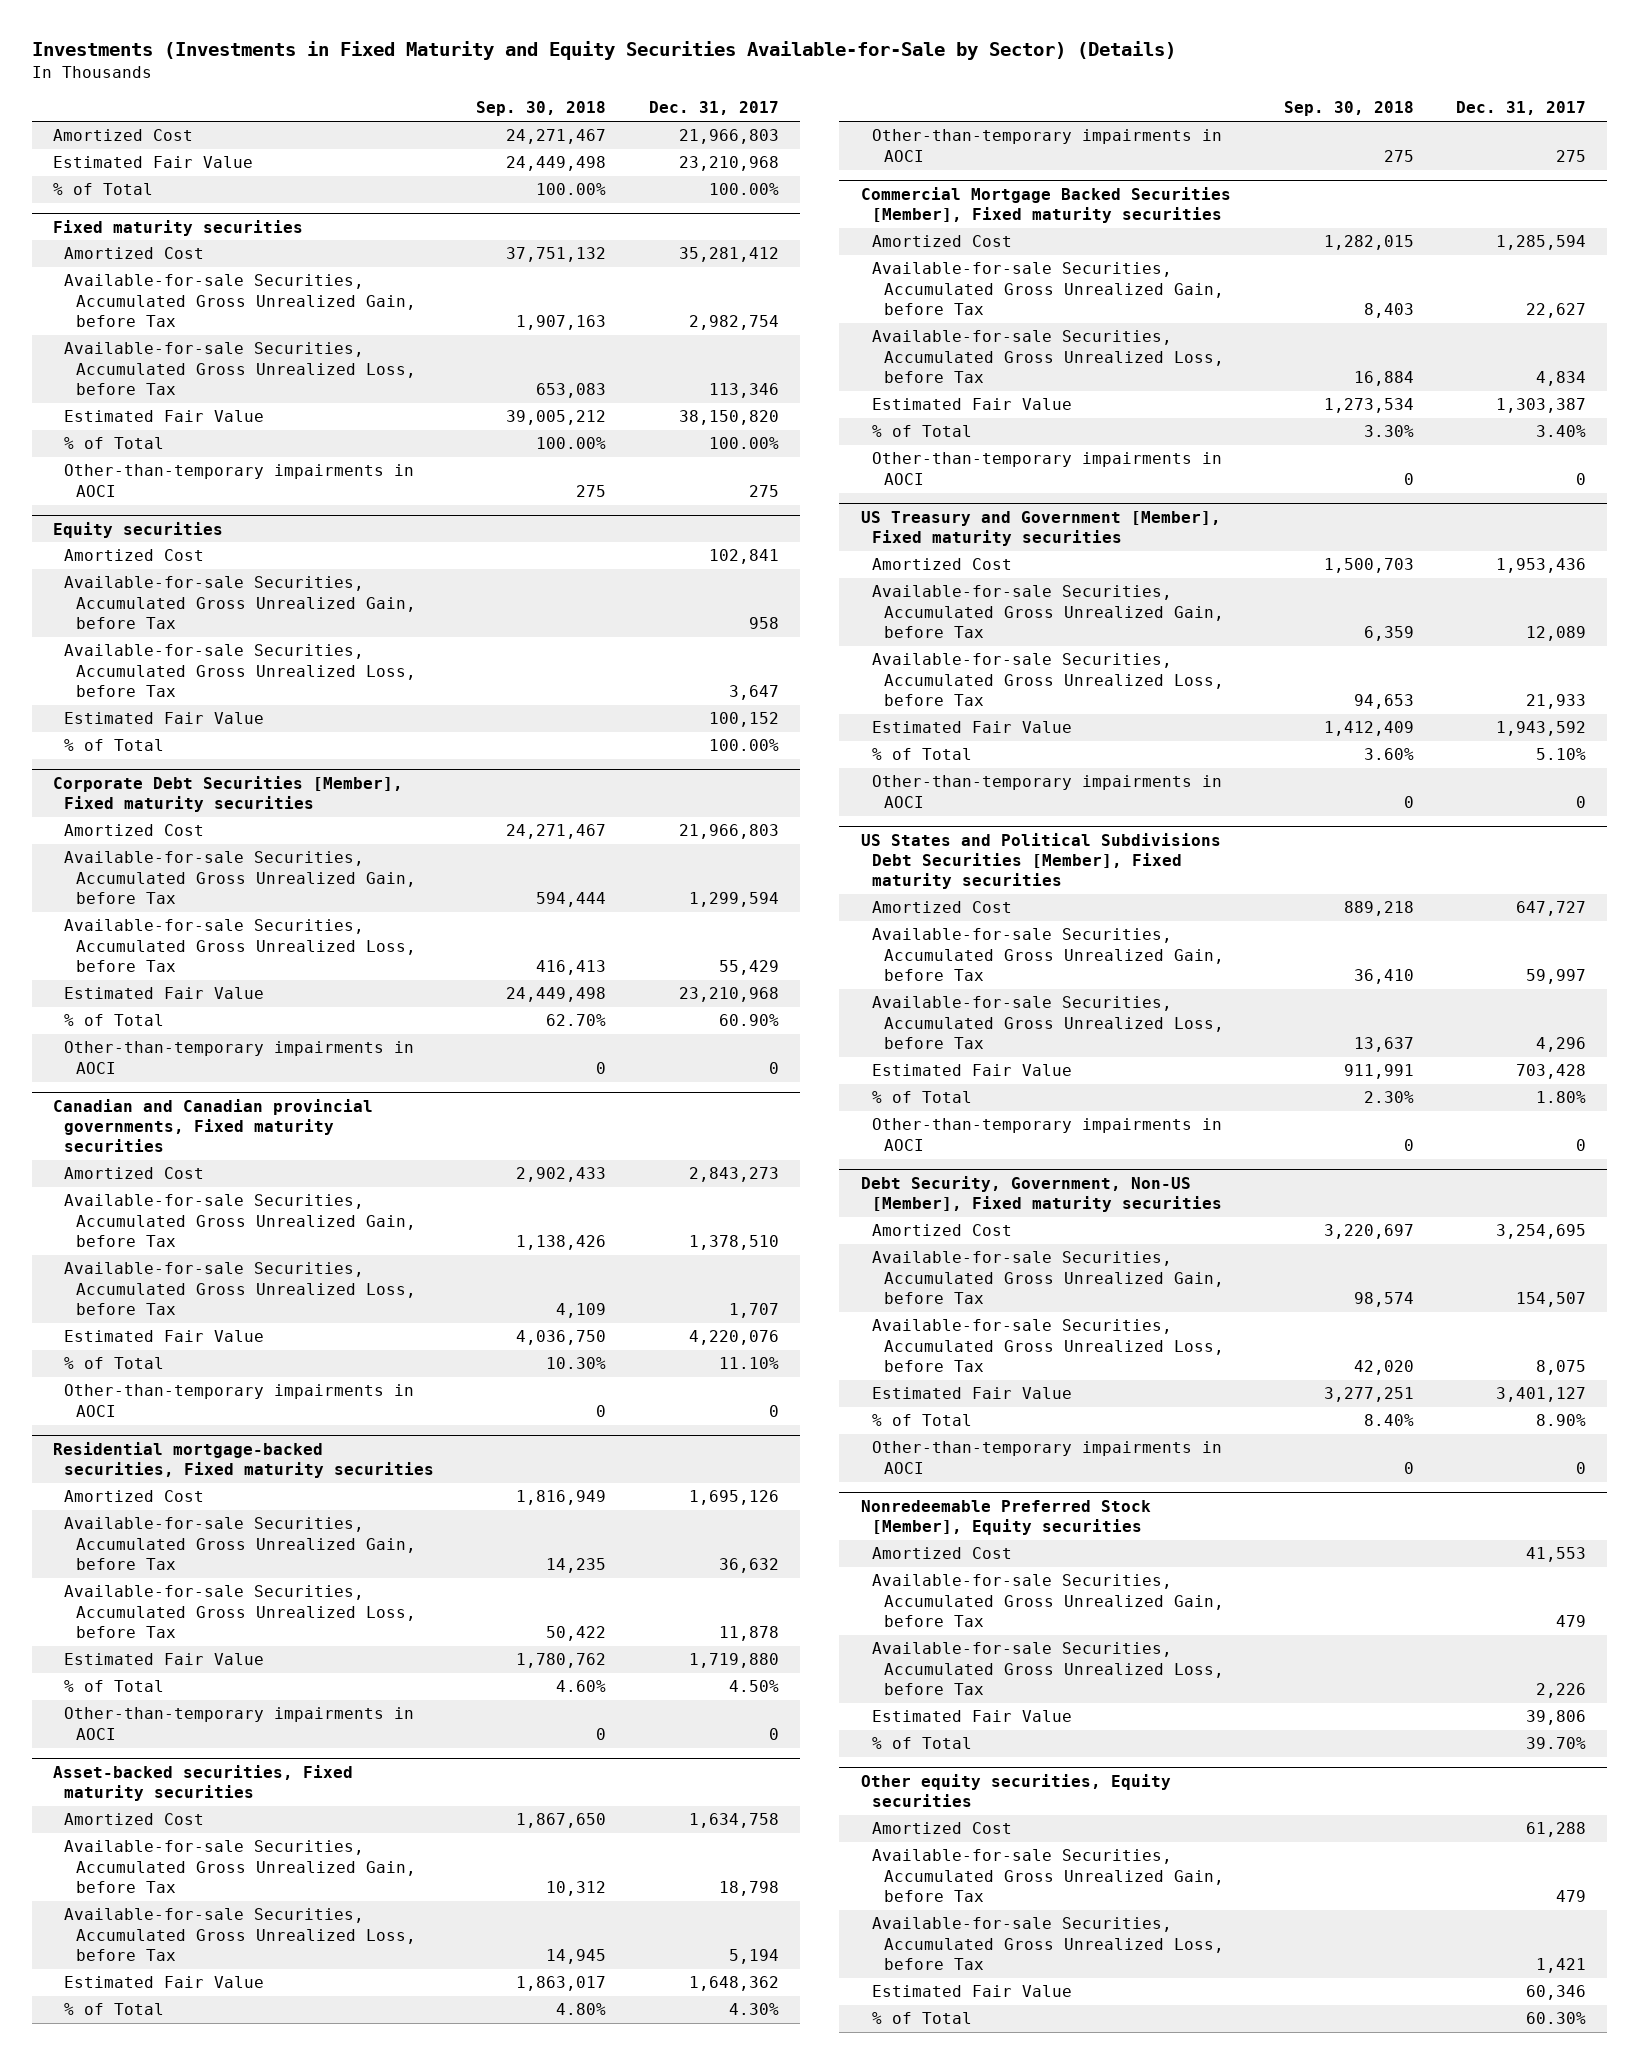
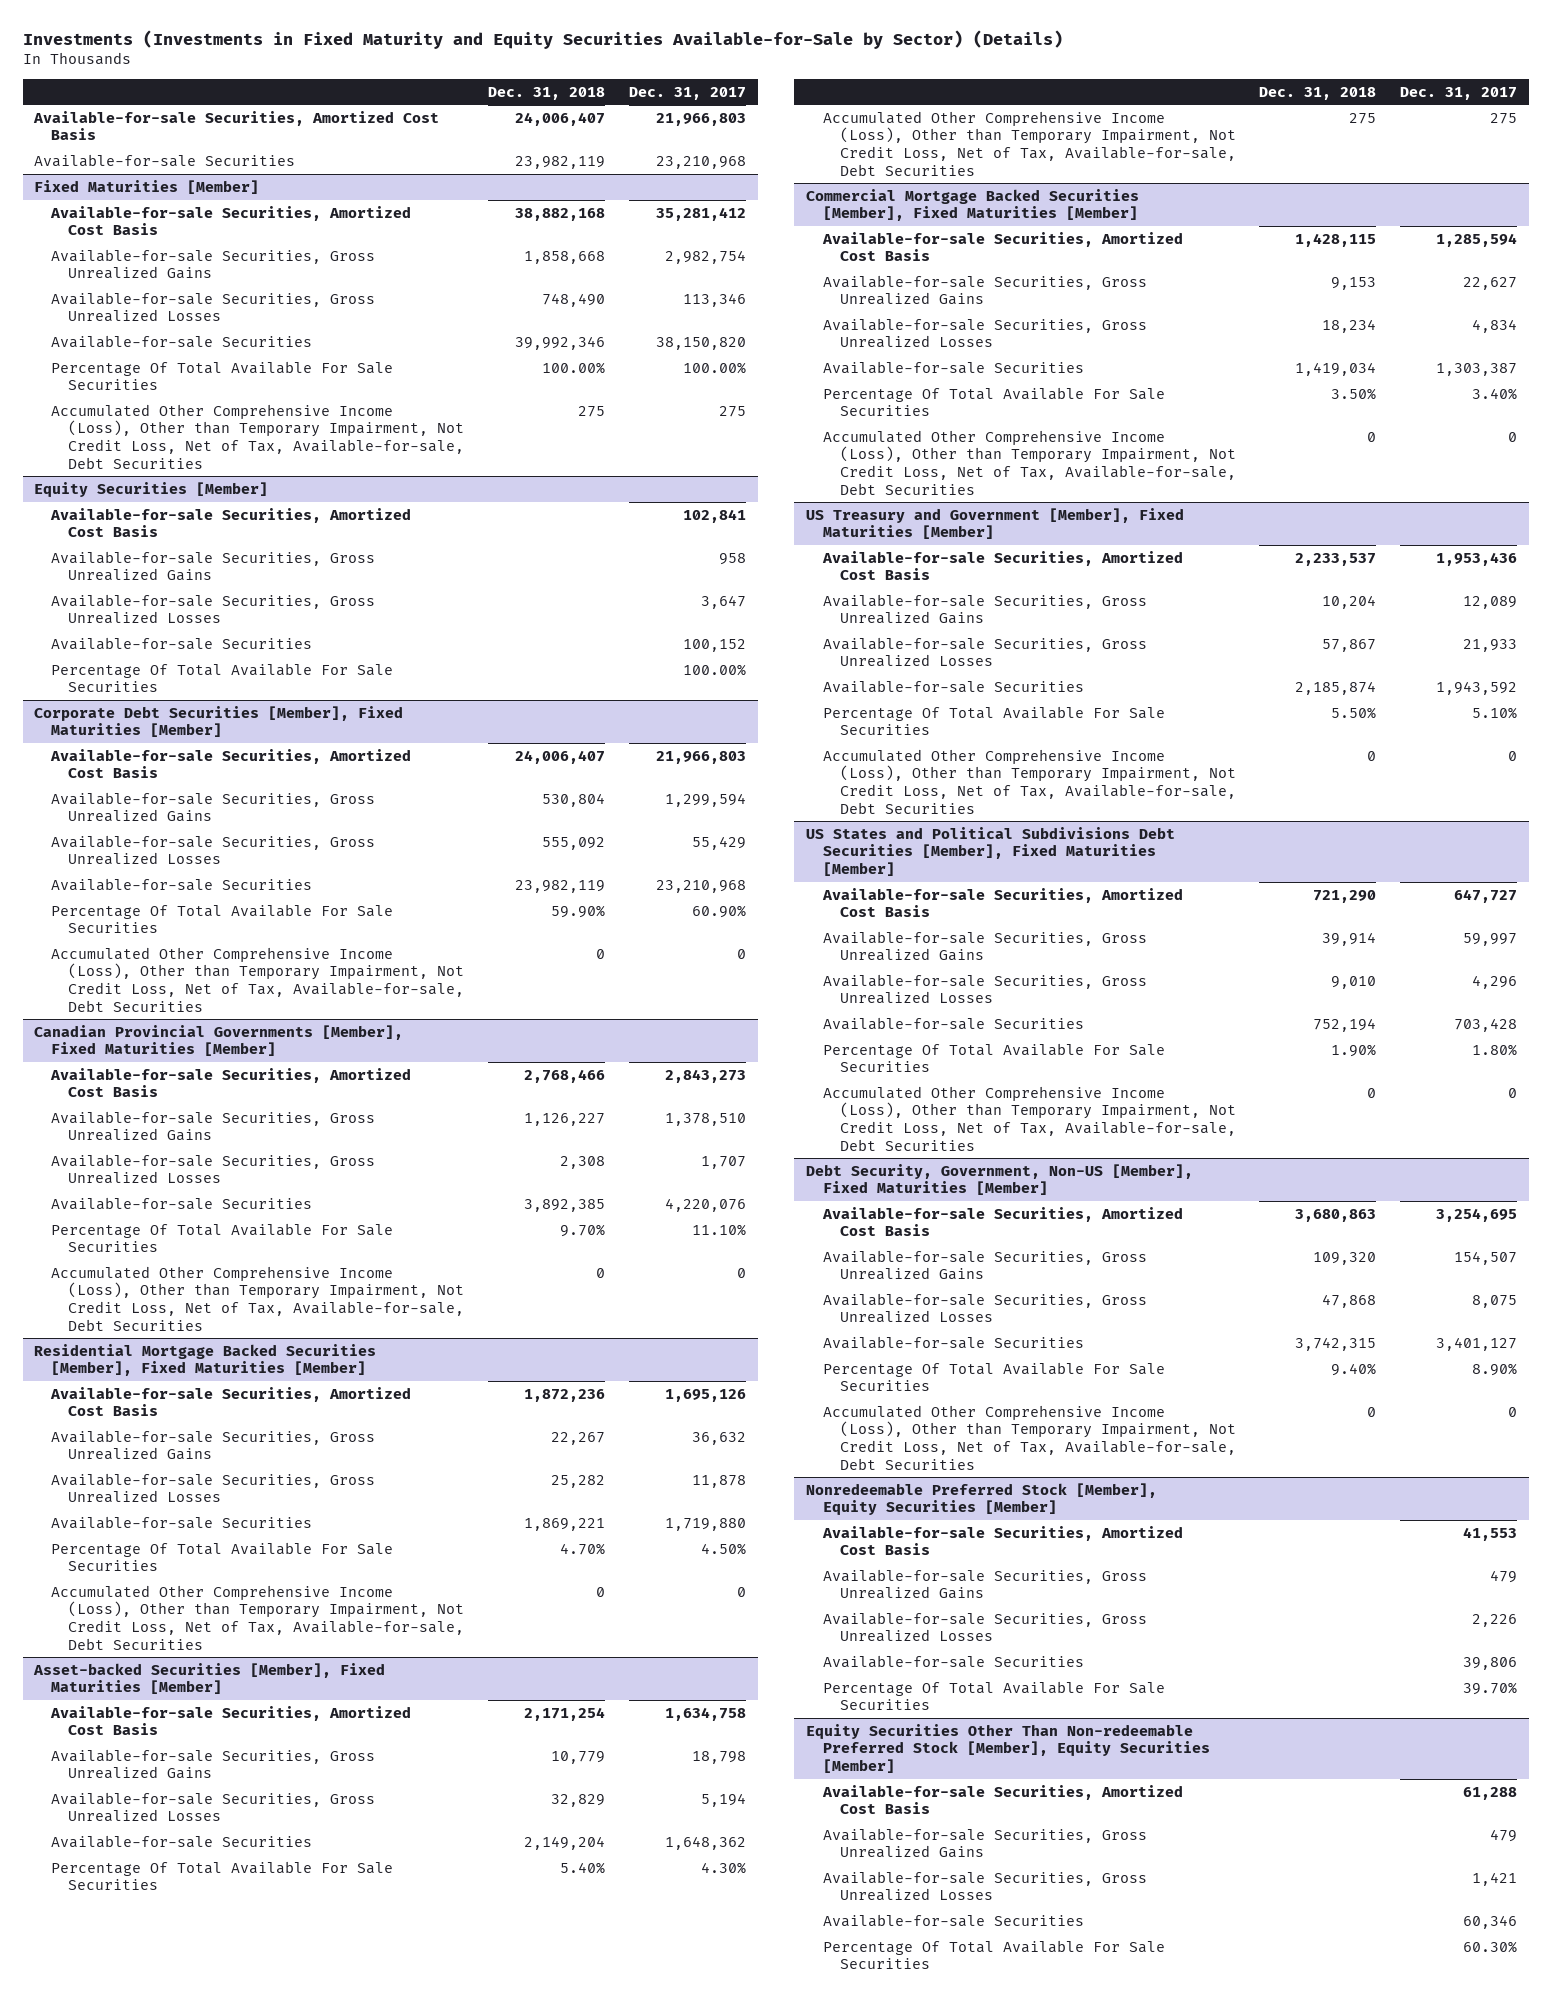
- | Sep. 30, 2018 | Dec. 31, 2017
+ | Dec. 31, 2018 | Dec. 31, 2017
- Amortized Cost | 24,271,467 | 21,966,803
- Estimated Fair Value | 24,449,498 | 23,210,968
- % of Total | 100.00% | 100.00%
- Fixed maturity securities
- Amortized Cost | 37,751,132 | 35,281,412
- Available-for-sale Securities, Accumulated Gross Unrealized Gain, before Tax | 1,907,163 | 2,982,754
- Available-for-sale Securities, Accumulated Gross Unrealized Loss, before Tax | 653,083 | 113,346
- Estimated Fair Value | 39,005,212 | 38,150,820
- % of Total | 100.00% | 100.00%
- Other-than-temporary impairments in AOCI | 275 | 275
- Equity securities
- Amortized Cost | | 102,841
- Available-for-sale Securities, Accumulated Gross Unrealized Gain, before Tax | | 958
- Available-for-sale Securities, Accumulated Gross Unrealized Loss, before Tax | | 3,647
- Estimated Fair Value | | 100,152
- % of Total | | 100.00%
- Corporate Debt Securities [Member], Fixed maturity securities
- Amortized Cost | 24,271,467 | 21,966,803
- Available-for-sale Securities, Accumulated Gross Unrealized Gain, before Tax | 594,444 | 1,299,594
- Available-for-sale Securities, Accumulated Gross Unrealized Loss, before Tax | 416,413 | 55,429
- Estimated Fair Value | 24,449,498 | 23,210,968
- % of Total | 62.70% | 60.90%
- Other-than-temporary impairments in AOCI | 0 | 0
- Canadian and Canadian provincial governments, Fixed maturity securities
- Amortized Cost | 2,902,433 | 2,843,273
- Available-for-sale Securities, Accumulated Gross Unrealized Gain, before Tax | 1,138,426 | 1,378,510
- Available-for-sale Securities, Accumulated Gross Unrealized Loss, before Tax | 4,109 | 1,707
- Estimated Fair Value | 4,036,750 | 4,220,076
- % of Total | 10.30% | 11.10%
- Other-than-temporary impairments in AOCI | 0 | 0
- Residential mortgage-backed securities, Fixed maturity securities
- Amortized Cost | 1,816,949 | 1,695,126
- Available-for-sale Securities, Accumulated Gross Unrealized Gain, before Tax | 14,235 | 36,632
- Available-for-sale Securities, Accumulated Gross Unrealized Loss, before Tax | 50,422 | 11,878
- Estimated Fair Value | 1,780,762 | 1,719,880
- % of Total | 4.60% | 4.50%
- Other-than-temporary impairments in AOCI | 0 | 0
- Asset-backed securities, Fixed maturity securities
- Amortized Cost | 1,867,650 | 1,634,758
- Available-for-sale Securities, Accumulated Gross Unrealized Gain, before Tax | 10,312 | 18,798
- Available-for-sale Securities, Accumulated Gross Unrealized Loss, before Tax | 14,945 | 5,194
- Estimated Fair Value | 1,863,017 | 1,648,362
- % of Total | 4.80% | 4.30%
- Other-than-temporary impairments in AOCI | 275 | 275
- Commercial Mortgage Backed Securities [Member], Fixed maturity securities
- Amortized Cost | 1,282,015 | 1,285,594
- Available-for-sale Securities, Accumulated Gross Unrealized Gain, before Tax | 8,403 | 22,627
- Available-for-sale Securities, Accumulated Gross Unrealized Loss, before Tax | 16,884 | 4,834
- Estimated Fair Value | 1,273,534 | 1,303,387
- % of Total | 3.30% | 3.40%
- Other-than-temporary impairments in AOCI | 0 | 0
- US Treasury and Government [Member], Fixed maturity securities
- Amortized Cost | 1,500,703 | 1,953,436
- Available-for-sale Securities, Accumulated Gross Unrealized Gain, before Tax | 6,359 | 12,089
- Available-for-sale Securities, Accumulated Gross Unrealized Loss, before Tax | 94,653 | 21,933
- Estimated Fair Value | 1,412,409 | 1,943,592
- % of Total | 3.60% | 5.10%
- Other-than-temporary impairments in AOCI | 0 | 0
- US States and Political Subdivisions Debt Securities [Member], Fixed maturity securities
- Amortized Cost | 889,218 | 647,727
- Available-for-sale Securities, Accumulated Gross Unrealized Gain, before Tax | 36,410 | 59,997
- Available-for-sale Securities, Accumulated Gross Unrealized Loss, before Tax | 13,637 | 4,296
- Estimated Fair Value | 911,991 | 703,428
- % of Total | 2.30% | 1.80%
- Other-than-temporary impairments in AOCI | 0 | 0
- Debt Security, Government, Non-US [Member], Fixed maturity securities
- Amortized Cost | 3,220,697 | 3,254,695
- Available-for-sale Securities, Accumulated Gross Unrealized Gain, before Tax | 98,574 | 154,507
- Available-for-sale Securities, Accumulated Gross Unrealized Loss, before Tax | 42,020 | 8,075
- Estimated Fair Value | 3,277,251 | 3,401,127
- % of Total | 8.40% | 8.90%
- Other-than-temporary impairments in AOCI | 0 | 0
- Nonredeemable Preferred Stock [Member], Equity securities
- Amortized Cost | | 41,553
- Available-for-sale Securities, Accumulated Gross Unrealized Gain, before Tax | | 479
- Available-for-sale Securities, Accumulated Gross Unrealized Loss, before Tax | | 2,226
- Estimated Fair Value | | 39,806
- % of Total | | 39.70%
- Other equity securities, Equity securities
- Amortized Cost | | 61,288
- Available-for-sale Securities, Accumulated Gross Unrealized Gain, before Tax | | 479
- Available-for-sale Securities, Accumulated Gross Unrealized Loss, before Tax | | 1,421
- Estimated Fair Value | | 60,346
- % of Total | | 60.30%
+ Available-for-sale Securities, Amortized Cost Basis | 24,006,407 | 21,966,803
+ Available-for-sale Securities | 23,982,119 | 23,210,968
+ Fixed Maturities [Member]
+ Available-for-sale Securities, Amortized Cost Basis | 38,882,168 | 35,281,412
+ Available-for-sale Securities, Gross Unrealized Gains | 1,858,668 | 2,982,754
+ Available-for-sale Securities, Gross Unrealized Losses | 748,490 | 113,346
+ Available-for-sale Securities | 39,992,346 | 38,150,820
+ Percentage Of Total Available For Sale Securities | 100.00% | 100.00%
+ Accumulated Other Comprehensive Income (Loss), Other than Temporary Impairment, Not Credit Loss, Net of Tax, Available-for-sale, Debt Securities | 275 | 275
+ Equity Securities [Member]
+ Available-for-sale Securities, Amortized Cost Basis | | 102,841
+ Available-for-sale Securities, Gross Unrealized Gains | | 958
+ Available-for-sale Securities, Gross Unrealized Losses | | 3,647
+ Available-for-sale Securities | | 100,152
+ Percentage Of Total Available For Sale Securities | | 100.00%
+ Corporate Debt Securities [Member], Fixed Maturities [Member]
+ Available-for-sale Securities, Amortized Cost Basis | 24,006,407 | 21,966,803
+ Available-for-sale Securities, Gross Unrealized Gains | 530,804 | 1,299,594
+ Available-for-sale Securities, Gross Unrealized Losses | 555,092 | 55,429
+ Available-for-sale Securities | 23,982,119 | 23,210,968
+ Percentage Of Total Available For Sale Securities | 59.90% | 60.90%
+ Accumulated Other Comprehensive Income (Loss), Other than Temporary Impairment, Not Credit Loss, Net of Tax, Available-for-sale, Debt Securities | 0 | 0
+ Canadian Provincial Governments [Member], Fixed Maturities [Member]
+ Available-for-sale Securities, Amortized Cost Basis | 2,768,466 | 2,843,273
+ Available-for-sale Securities, Gross Unrealized Gains | 1,126,227 | 1,378,510
+ Available-for-sale Securities, Gross Unrealized Losses | 2,308 | 1,707
+ Available-for-sale Securities | 3,892,385 | 4,220,076
+ Percentage Of Total Available For Sale Securities | 9.70% | 11.10%
+ Accumulated Other Comprehensive Income (Loss), Other than Temporary Impairment, Not Credit Loss, Net of Tax, Available-for-sale, Debt Securities | 0 | 0
+ Residential Mortgage Backed Securities [Member], Fixed Maturities [Member]
+ Available-for-sale Securities, Amortized Cost Basis | 1,872,236 | 1,695,126
+ Available-for-sale Securities, Gross Unrealized Gains | 22,267 | 36,632
+ Available-for-sale Securities, Gross Unrealized Losses | 25,282 | 11,878
+ Available-for-sale Securities | 1,869,221 | 1,719,880
+ Percentage Of Total Available For Sale Securities | 4.70% | 4.50%
+ Accumulated Other Comprehensive Income (Loss), Other than Temporary Impairment, Not Credit Loss, Net of Tax, Available-for-sale, Debt Securities | 0 | 0
+ Asset-backed Securities [Member], Fixed Maturities [Member]
+ Available-for-sale Securities, Amortized Cost Basis | 2,171,254 | 1,634,758
+ Available-for-sale Securities, Gross Unrealized Gains | 10,779 | 18,798
+ Available-for-sale Securities, Gross Unrealized Losses | 32,829 | 5,194
+ Available-for-sale Securities | 2,149,204 | 1,648,362
+ Percentage Of Total Available For Sale Securities | 5.40% | 4.30%
+ Accumulated Other Comprehensive Income (Loss), Other than Temporary Impairment, Not Credit Loss, Net of Tax, Available-for-sale, Debt Securities | 275 | 275
+ Commercial Mortgage Backed Securities [Member], Fixed Maturities [Member]
+ Available-for-sale Securities, Amortized Cost Basis | 1,428,115 | 1,285,594
+ Available-for-sale Securities, Gross Unrealized Gains | 9,153 | 22,627
+ Available-for-sale Securities, Gross Unrealized Losses | 18,234 | 4,834
+ Available-for-sale Securities | 1,419,034 | 1,303,387
+ Percentage Of Total Available For Sale Securities | 3.50% | 3.40%
+ Accumulated Other Comprehensive Income (Loss), Other than Temporary Impairment, Not Credit Loss, Net of Tax, Available-for-sale, Debt Securities | 0 | 0
+ US Treasury and Government [Member], Fixed Maturities [Member]
+ Available-for-sale Securities, Amortized Cost Basis | 2,233,537 | 1,953,436
+ Available-for-sale Securities, Gross Unrealized Gains | 10,204 | 12,089
+ Available-for-sale Securities, Gross Unrealized Losses | 57,867 | 21,933
+ Available-for-sale Securities | 2,185,874 | 1,943,592
+ Percentage Of Total Available For Sale Securities | 5.50% | 5.10%
+ Accumulated Other Comprehensive Income (Loss), Other than Temporary Impairment, Not Credit Loss, Net of Tax, Available-for-sale, Debt Securities | 0 | 0
+ US States and Political Subdivisions Debt Securities [Member], Fixed Maturities [Member]
+ Available-for-sale Securities, Amortized Cost Basis | 721,290 | 647,727
+ Available-for-sale Securities, Gross Unrealized Gains | 39,914 | 59,997
+ Available-for-sale Securities, Gross Unrealized Losses | 9,010 | 4,296
+ Available-for-sale Securities | 752,194 | 703,428
+ Percentage Of Total Available For Sale Securities | 1.90% | 1.80%
+ Accumulated Other Comprehensive Income (Loss), Other than Temporary Impairment, Not Credit Loss, Net of Tax, Available-for-sale, Debt Securities | 0 | 0
+ Debt Security, Government, Non-US [Member], Fixed Maturities [Member]
+ Available-for-sale Securities, Amortized Cost Basis | 3,680,863 | 3,254,695
+ Available-for-sale Securities, Gross Unrealized Gains | 109,320 | 154,507
+ Available-for-sale Securities, Gross Unrealized Losses | 47,868 | 8,075
+ Available-for-sale Securities | 3,742,315 | 3,401,127
+ Percentage Of Total Available For Sale Securities | 9.40% | 8.90%
+ Accumulated Other Comprehensive Income (Loss), Other than Temporary Impairment, Not Credit Loss, Net of Tax, Available-for-sale, Debt Securities | 0 | 0
+ Nonredeemable Preferred Stock [Member], Equity Securities [Member]
+ Available-for-sale Securities, Amortized Cost Basis | | 41,553
+ Available-for-sale Securities, Gross Unrealized Gains | | 479
+ Available-for-sale Securities, Gross Unrealized Losses | | 2,226
+ Available-for-sale Securities | | 39,806
+ Percentage Of Total Available For Sale Securities | | 39.70%
+ Equity Securities Other Than Non-redeemable Preferred Stock [Member], Equity Securities [Member]
+ Available-for-sale Securities, Amortized Cost Basis | | 61,288
+ Available-for-sale Securities, Gross Unrealized Gains | | 479
+ Available-for-sale Securities, Gross Unrealized Losses | | 1,421
+ Available-for-sale Securities | | 60,346
+ Percentage Of Total Available For Sale Securities | | 60.30%

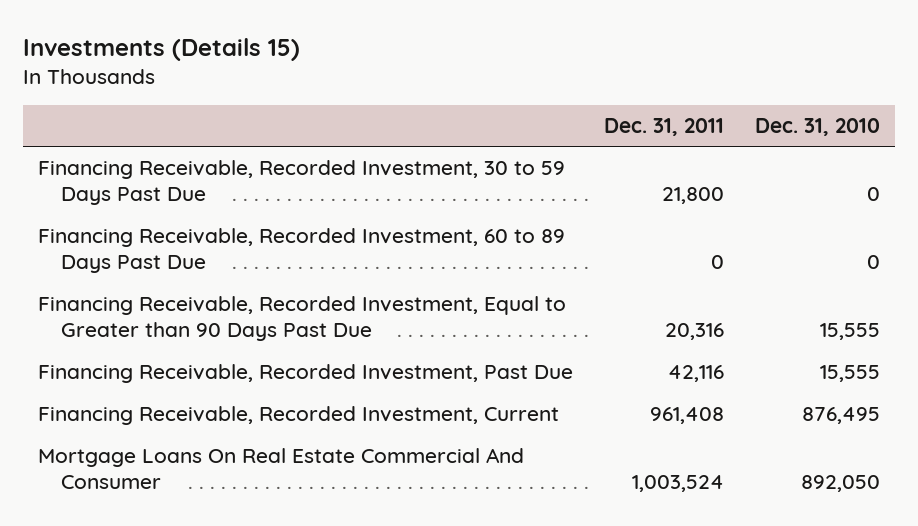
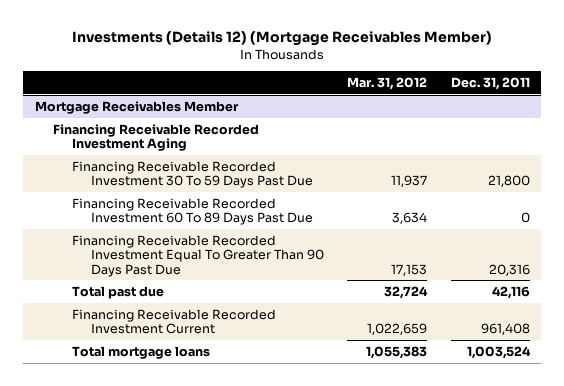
- Investments (Details 15)
+ Investments (Details 12) (Mortgage Receivables Member)
- | Dec. 31, 2011 | Dec. 31, 2010
+ | Mar. 31, 2012 | Dec. 31, 2011
- Financing Receivable, Recorded Investment, 30 to 59 Days Past Due | 21,800 | 0
- Financing Receivable, Recorded Investment, 60 to 89 Days Past Due | 0 | 0
- Financing Receivable, Recorded Investment, Equal to Greater than 90 Days Past Due | 20,316 | 15,555
- Financing Receivable, Recorded Investment, Past Due | 42,116 | 15,555
- Financing Receivable, Recorded Investment, Current | 961,408 | 876,495
- Mortgage Loans On Real Estate Commercial And Consumer | 1,003,524 | 892,050
+ Mortgage Receivables Member
+ Financing Receivable Recorded Investment Aging
+ Financing Receivable Recorded Investment 30 To 59 Days Past Due | 11,937 | 21,800
+ Financing Receivable Recorded Investment 60 To 89 Days Past Due | 3,634 | 0
+ Financing Receivable Recorded Investment Equal To Greater Than 90 Days Past Due | 17,153 | 20,316
+ Total past due | 32,724 | 42,116
+ Financing Receivable Recorded Investment Current | 1,022,659 | 961,408
+ Total mortgage loans | 1,055,383 | 1,003,524

